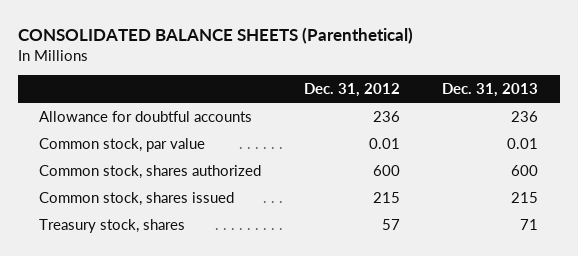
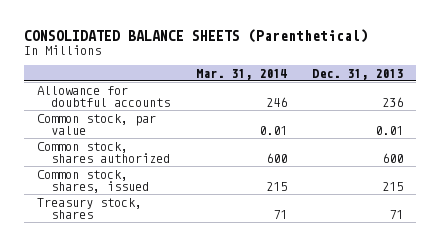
- | Dec. 31, 2012 | Dec. 31, 2013
+ | Mar. 31, 2014 | Dec. 31, 2013
- Common stock, shares issued | 215 | 215
+ Common stock, shares, issued | 215 | 215

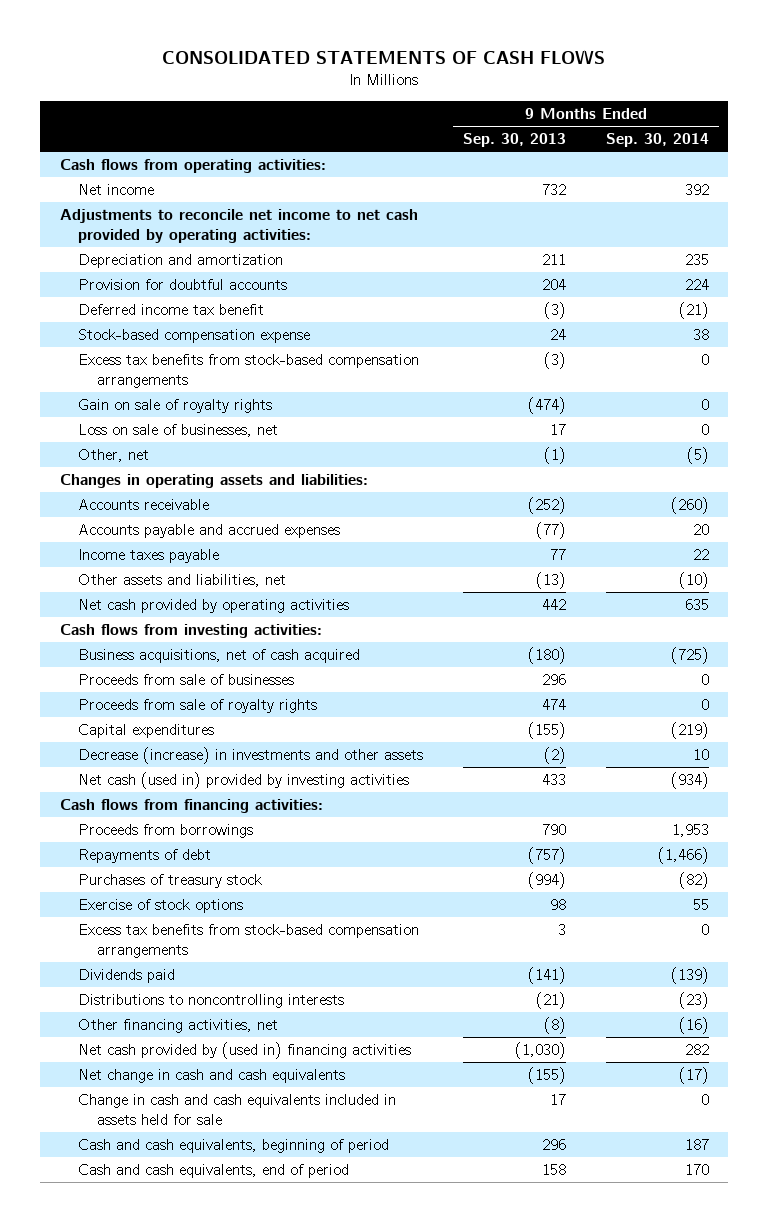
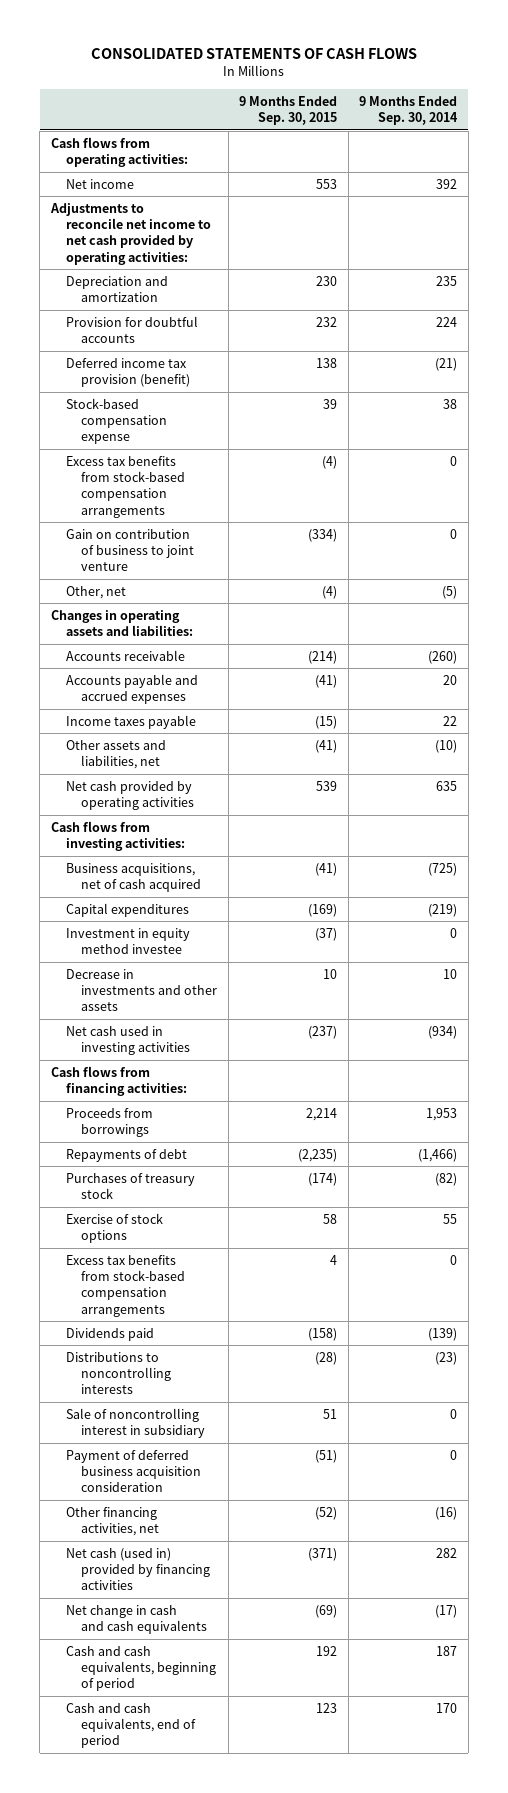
- | 9 Months Ended Sep. 30, 2013 | 9 Months Ended Sep. 30, 2014
+ | 9 Months Ended Sep. 30, 2015 | 9 Months Ended Sep. 30, 2014
- Deferred income tax benefit | (3) | (21)
+ Deferred income tax provision (benefit) | 138 | (21)
- Gain on sale of royalty rights | (474) | 0
- Loss on sale of businesses, net | 17 | 0
+ Gain on contribution of business to joint venture | (334) | 0
- Proceeds from sale of businesses | 296 | 0
- Proceeds from sale of royalty rights | 474 | 0
- Decrease (increase) in investments and other assets | (2) | 10
- Net cash (used in) provided by investing activities | 433 | (934)
+ Investment in equity method investee | (37) | 0
+ Decrease in investments and other assets | 10 | 10
+ Net cash used in investing activities | (237) | (934)
+ Sale of noncontrolling interest in subsidiary | 51 | 0
+ Payment of deferred business acquisition consideration | (51) | 0
- Net cash provided by (used in) financing activities | (1,030) | 282
+ Net cash (used in) provided by financing activities | (371) | 282
- Change in cash and cash equivalents included in assets held for sale | 17 | 0

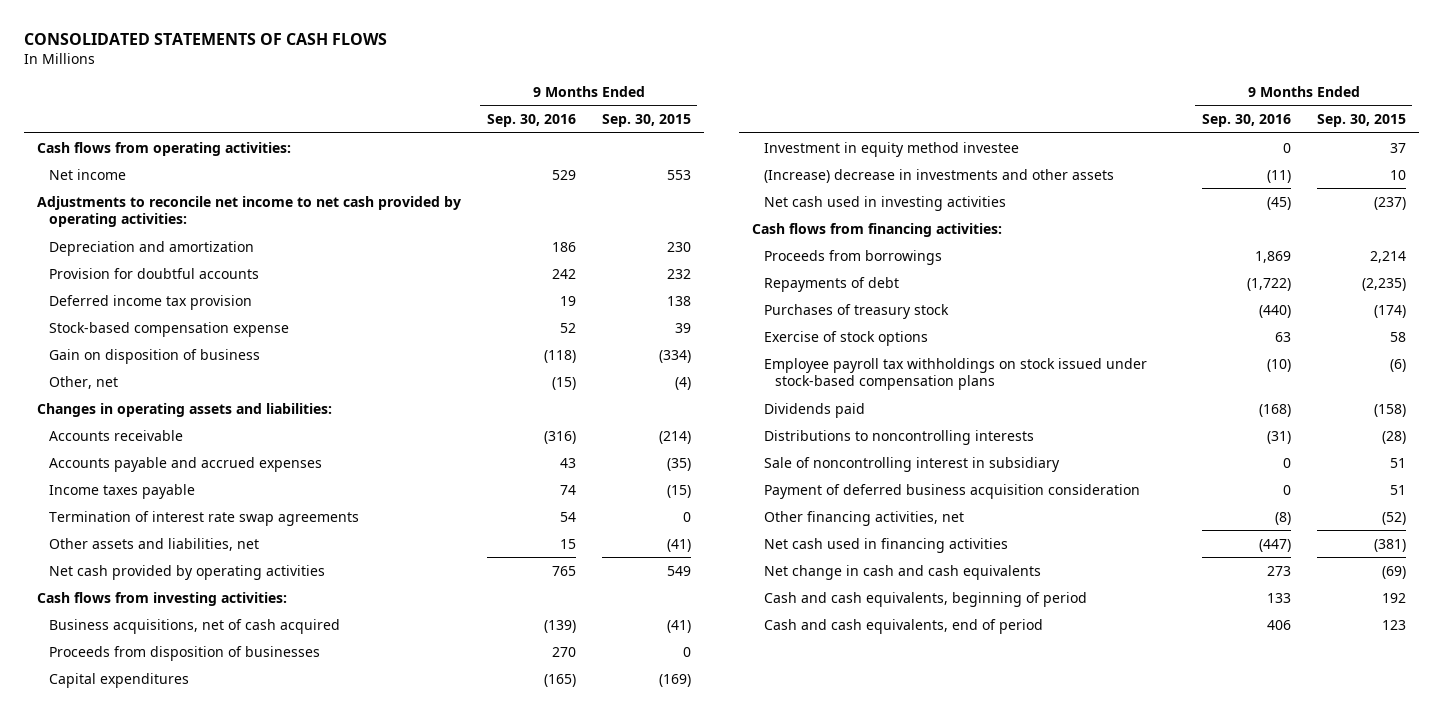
- | 9 Months Ended Sep. 30, 2015 | 9 Months Ended Sep. 30, 2014
+ | 9 Months Ended Sep. 30, 2016 | 9 Months Ended Sep. 30, 2015
- Deferred income tax provision (benefit) | 138 | (21)
+ Deferred income tax provision | 19 | 138
- Excess tax benefits from stock-based compensation arrangements | (4) | 0
- Gain on contribution of business to joint venture | (334) | 0
+ Gain on disposition of business | (118) | (334)
- Accounts payable and accrued expenses | (41) | 20
+ Accounts payable and accrued expenses | 43 | (35)
+ Termination of interest rate swap agreements | 54 | 0
- Net cash provided by operating activities | 539 | 635
+ Net cash provided by operating activities | 765 | 549
+ Proceeds from disposition of businesses | 270 | 0
- Investment in equity method investee | (37) | 0
- Decrease in investments and other assets | 10 | 10
+ Investment in equity method investee | 0 | 37
+ (Increase) decrease in investments and other assets | (11) | 10
- Excess tax benefits from stock-based compensation arrangements | 4 | 0
+ Employee payroll tax withholdings on stock issued under stock-based compensation plans | (10) | (6)
- Payment of deferred business acquisition consideration | (51) | 0
+ Payment of deferred business acquisition consideration | 0 | 51
- Net cash (used in) provided by financing activities | (371) | 282
+ Net cash used in financing activities | (447) | (381)

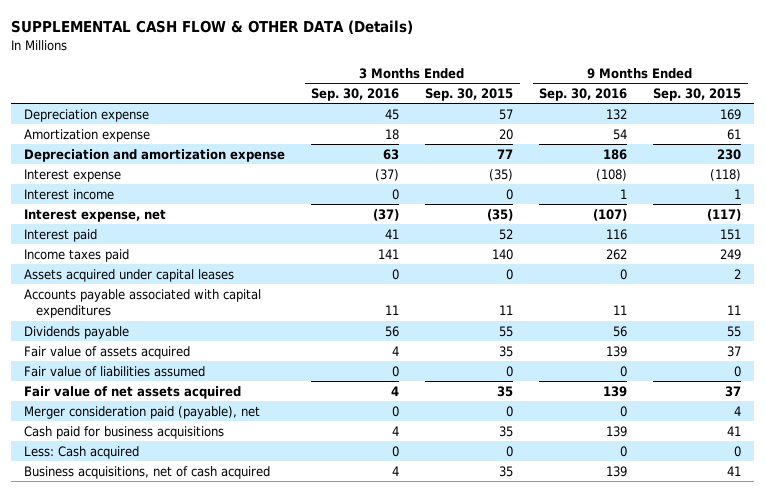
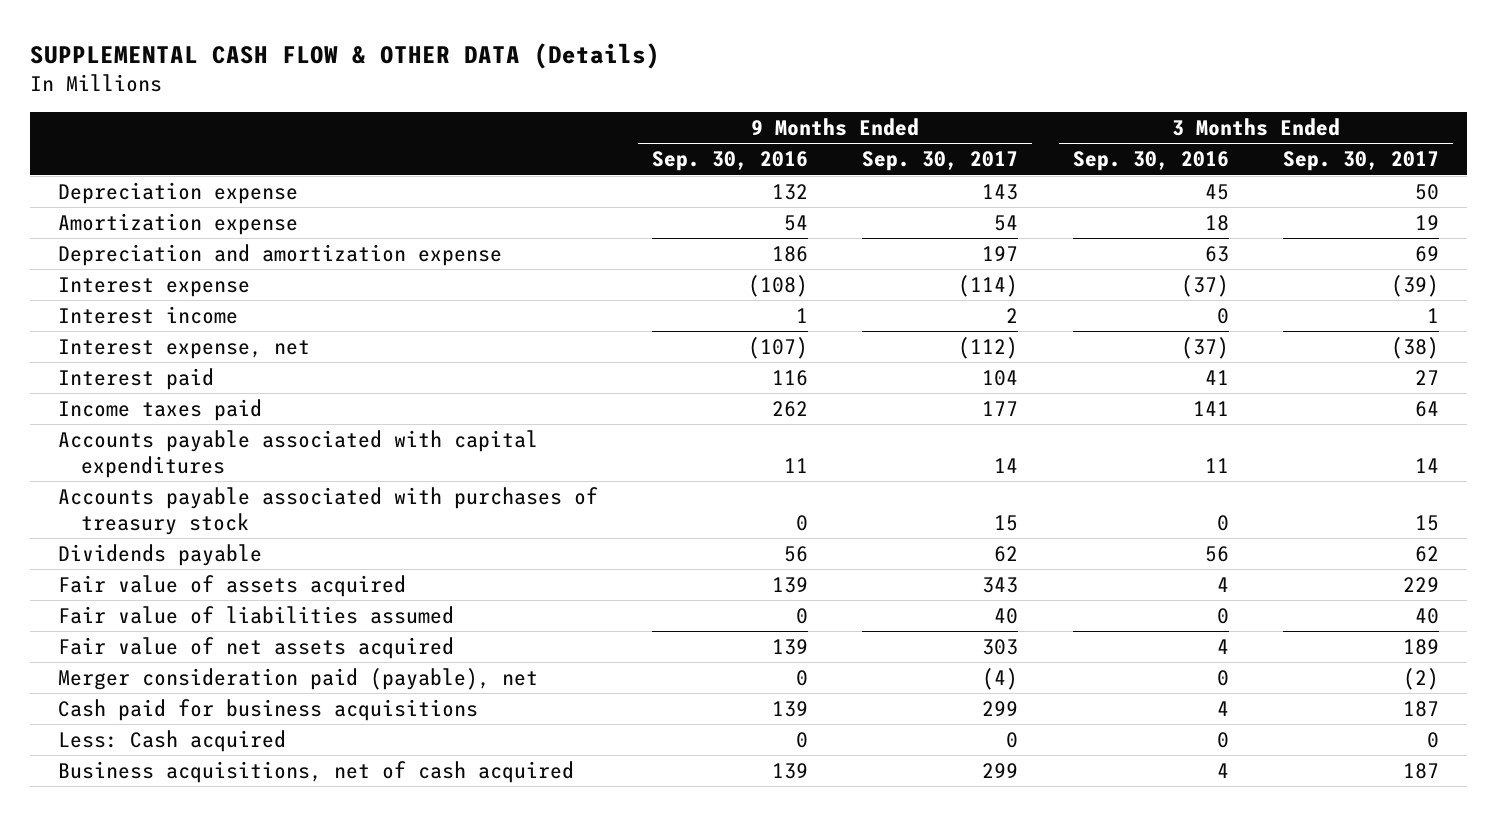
- | 3 Months Ended Sep. 30, 2016 | 3 Months Ended Sep. 30, 2015 | 9 Months Ended Sep. 30, 2016 | 9 Months Ended Sep. 30, 2015
+ | 9 Months Ended Sep. 30, 2016 | 9 Months Ended Sep. 30, 2017 | 3 Months Ended Sep. 30, 2016 | 3 Months Ended Sep. 30, 2017
- Assets acquired under capital leases | 0 | 0 | 0 | 2
+ Accounts payable associated with purchases of treasury stock | 0 | 15 | 0 | 15

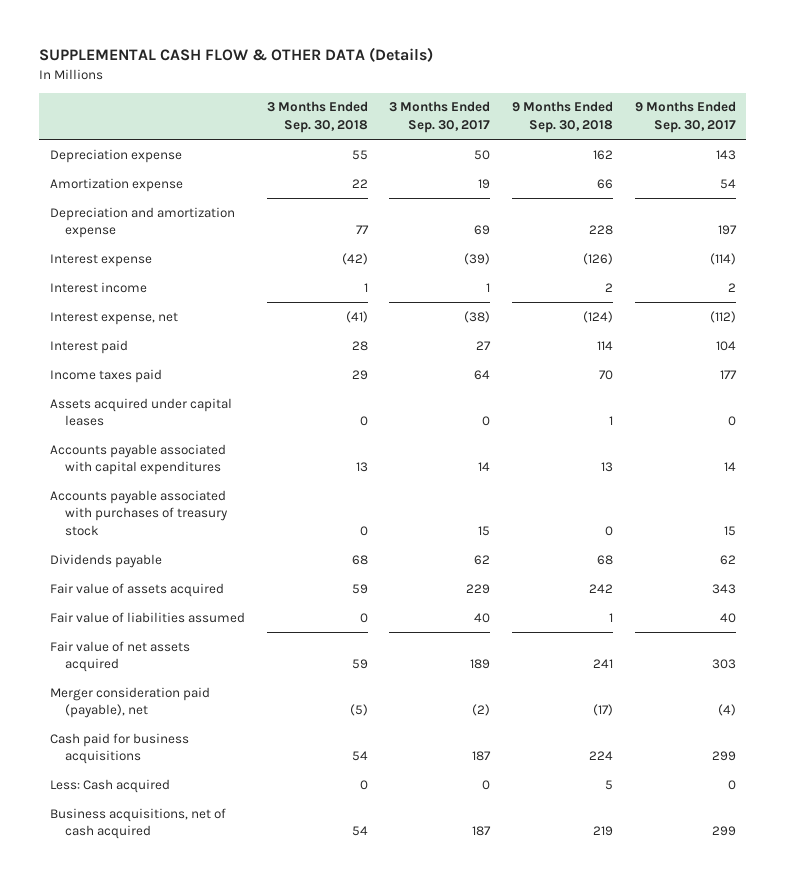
- | 9 Months Ended Sep. 30, 2016 | 9 Months Ended Sep. 30, 2017 | 3 Months Ended Sep. 30, 2016 | 3 Months Ended Sep. 30, 2017
+ | 3 Months Ended Sep. 30, 2018 | 3 Months Ended Sep. 30, 2017 | 9 Months Ended Sep. 30, 2018 | 9 Months Ended Sep. 30, 2017
+ Assets acquired under capital leases | 0 | 0 | 1 | 0

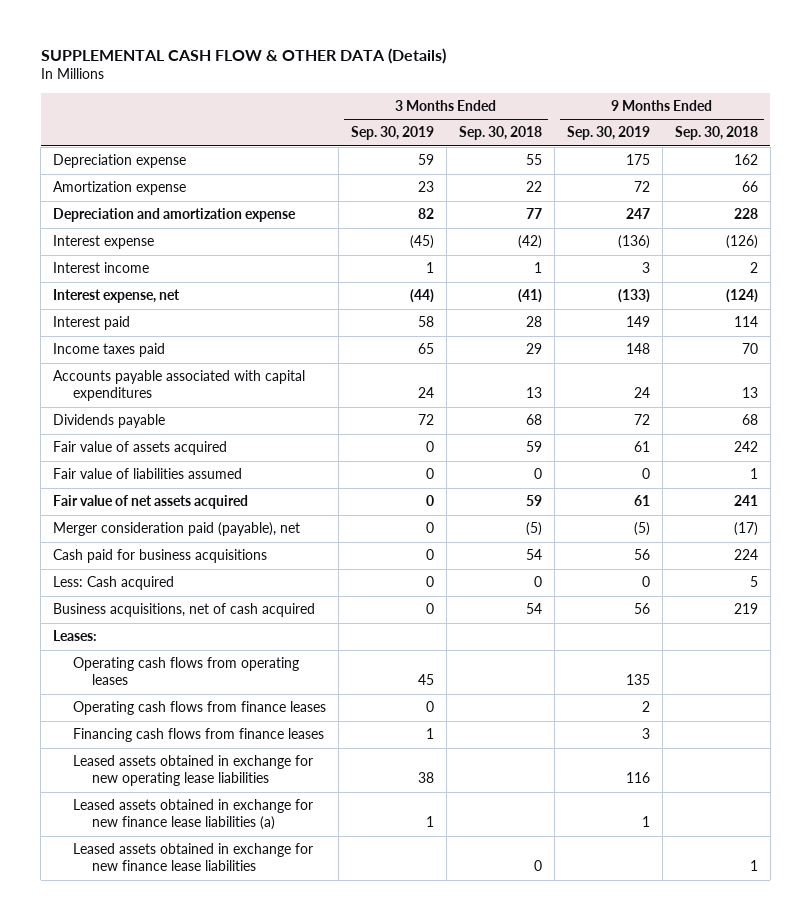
- | 3 Months Ended Sep. 30, 2018 | 3 Months Ended Sep. 30, 2017 | 9 Months Ended Sep. 30, 2018 | 9 Months Ended Sep. 30, 2017
+ | 3 Months Ended Sep. 30, 2019 | 3 Months Ended Sep. 30, 2018 | 9 Months Ended Sep. 30, 2019 | 9 Months Ended Sep. 30, 2018
- Assets acquired under capital leases | 0 | 0 | 1 | 0
- Accounts payable associated with purchases of treasury stock | 0 | 15 | 0 | 15
+ Leases:
+ Operating cash flows from operating leases | 45 | | 135 |
+ Operating cash flows from finance leases | 0 | | 2 |
+ Financing cash flows from finance leases | 1 | | 3 |
+ Leased assets obtained in exchange for new operating lease liabilities | 38 | | 116 |
+ Leased assets obtained in exchange for new finance lease liabilities (a) | 1 | | 1 |
+ Leased assets obtained in exchange for new finance lease liabilities | | 0 | | 1

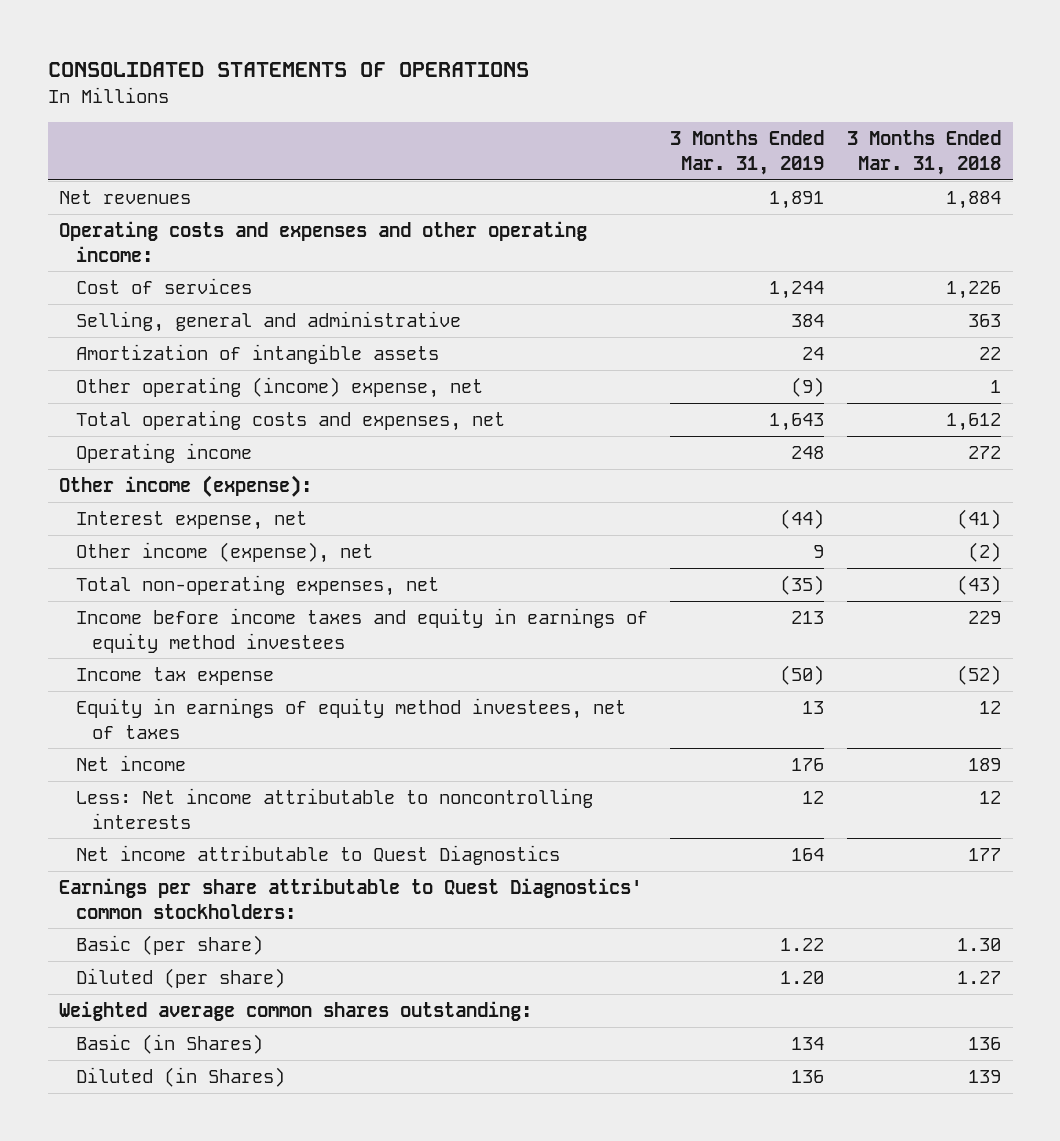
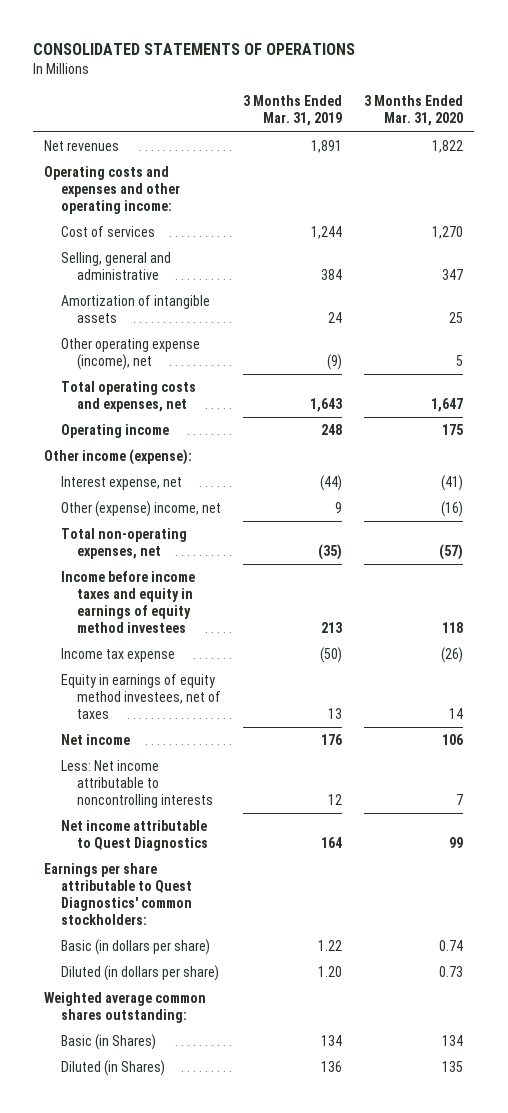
- | 3 Months Ended Mar. 31, 2019 | 3 Months Ended Mar. 31, 2018
+ | 3 Months Ended Mar. 31, 2019 | 3 Months Ended Mar. 31, 2020
- Other operating (income) expense, net | (9) | 1
+ Other operating expense (income), net | (9) | 5
- Other income (expense), net | 9 | (2)
+ Other (expense) income, net | 9 | (16)
- Basic (per share) | 1.22 | 1.30
- Diluted (per share) | 1.20 | 1.27
+ Basic (in dollars per share) | 1.22 | 0.74
+ Diluted (in dollars per share) | 1.20 | 0.73

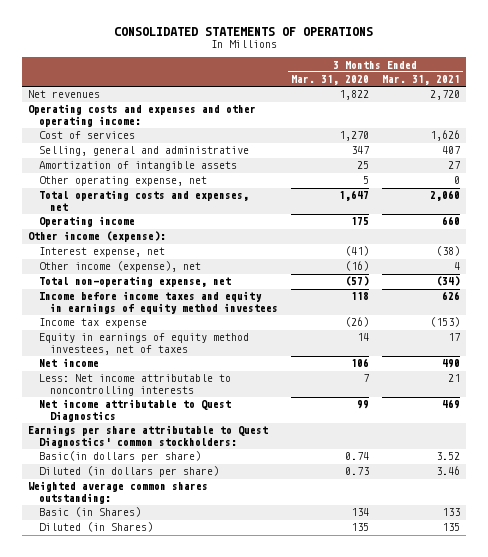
- | 3 Months Ended Mar. 31, 2019 | 3 Months Ended Mar. 31, 2020
+ | 3 Months Ended Mar. 31, 2020 | 3 Months Ended Mar. 31, 2021
- Other operating expense (income), net | (9) | 5
+ Other operating expense, net | 5 | 0
- Other (expense) income, net | 9 | (16)
- Total non-operating expenses, net | (35) | (57)
+ Other income (expense), net | (16) | 4
+ Total non-operating expense, net | (57) | (34)
- Basic (in dollars per share) | 1.22 | 0.74
+ Basic(in dollars per share) | 0.74 | 3.52

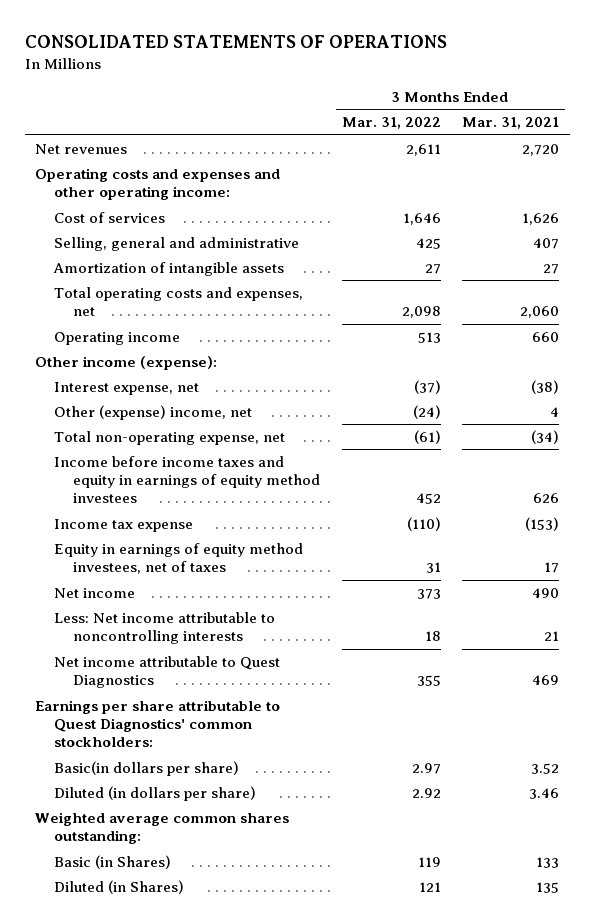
- | 3 Months Ended Mar. 31, 2020 | 3 Months Ended Mar. 31, 2021
+ | 3 Months Ended Mar. 31, 2022 | 3 Months Ended Mar. 31, 2021
- Other operating expense, net | 5 | 0
- Other income (expense), net | (16) | 4
+ Other (expense) income, net | (24) | 4

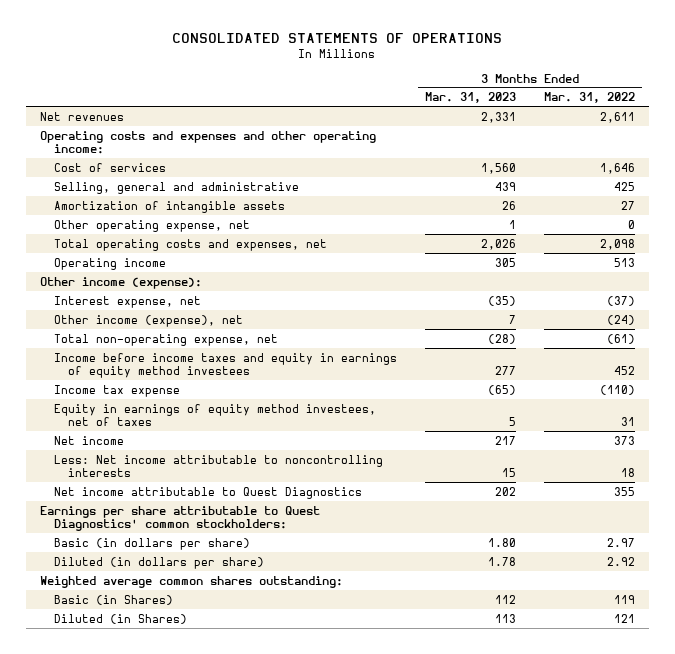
- | 3 Months Ended Mar. 31, 2022 | 3 Months Ended Mar. 31, 2021
+ | 3 Months Ended Mar. 31, 2023 | 3 Months Ended Mar. 31, 2022
+ Other operating expense, net | 1 | 0
- Other (expense) income, net | (24) | 4
+ Other income (expense), net | 7 | (24)
- Basic(in dollars per share) | 2.97 | 3.52
+ Basic (in dollars per share) | 1.80 | 2.97

